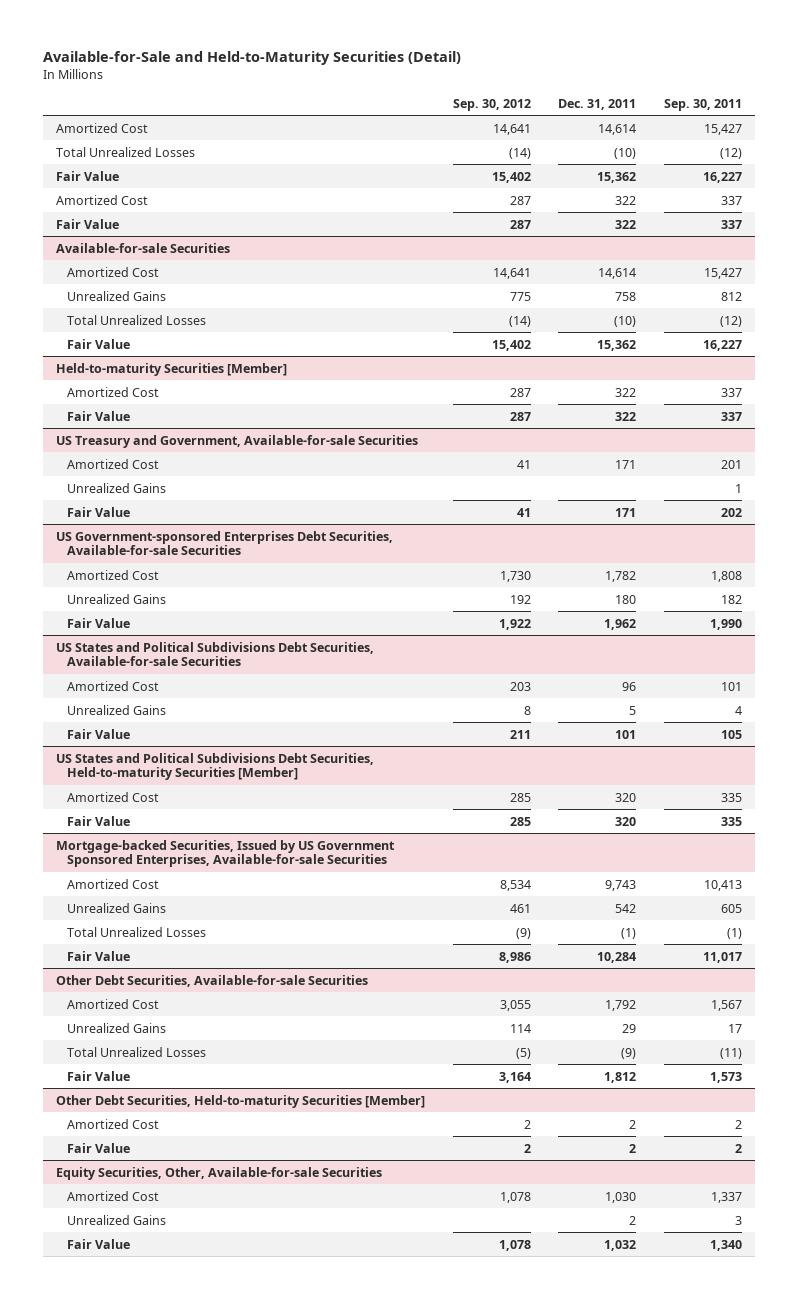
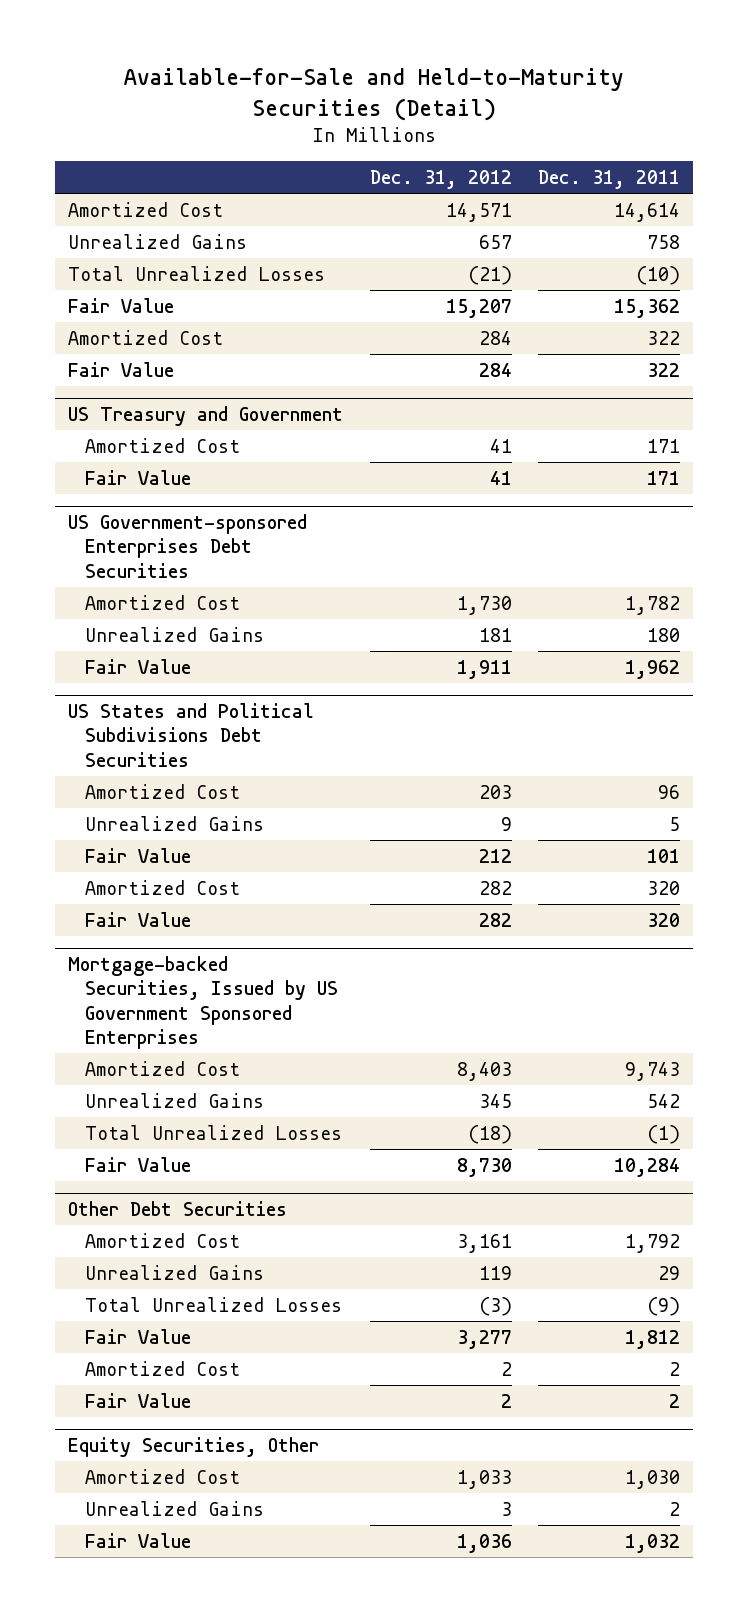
- | Sep. 30, 2012 | Dec. 31, 2011 | Sep. 30, 2011
+ | Dec. 31, 2012 | Dec. 31, 2011
- Total Unrealized Losses | (14) | (10) | (12)
- Fair Value | 15,402 | 15,362 | 16,227
- Amortized Cost | 287 | 322 | 337
- Fair Value | 287 | 322 | 337
- Available-for-sale Securities
- Amortized Cost | 14,641 | 14,614 | 15,427
- Held-to-maturity Securities [Member]
- US Treasury and Government, Available-for-sale Securities
+ US Treasury and Government
- Unrealized Gains | | | 1
- US Government-sponsored Enterprises Debt Securities, Available-for-sale Securities
+ US Government-sponsored Enterprises Debt Securities
- US States and Political Subdivisions Debt Securities, Available-for-sale Securities
+ US States and Political Subdivisions Debt Securities
- US States and Political Subdivisions Debt Securities, Held-to-maturity Securities [Member]
- Mortgage-backed Securities, Issued by US Government Sponsored Enterprises, Available-for-sale Securities
+ Mortgage-backed Securities, Issued by US Government Sponsored Enterprises
- Other Debt Securities, Available-for-sale Securities
+ Other Debt Securities
- Other Debt Securities, Held-to-maturity Securities [Member]
- Equity Securities, Other, Available-for-sale Securities
+ Equity Securities, Other

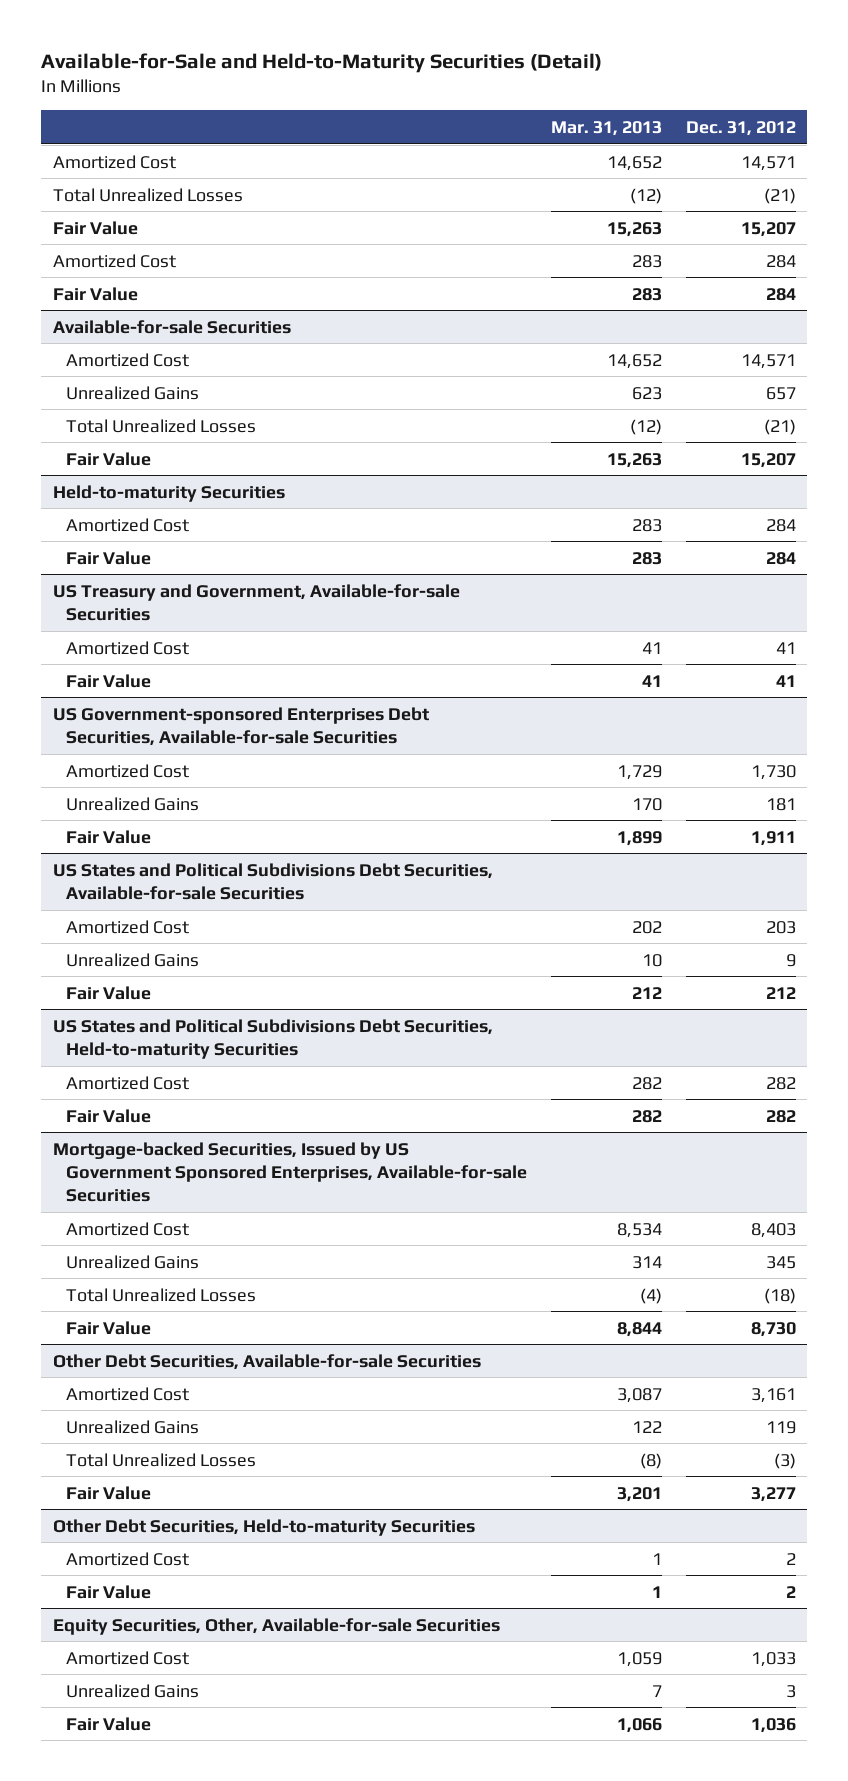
- | Dec. 31, 2012 | Dec. 31, 2011
+ | Mar. 31, 2013 | Dec. 31, 2012
+ Total Unrealized Losses | (12) | (21)
+ Fair Value | 15,263 | 15,207
+ Amortized Cost | 283 | 284
+ Fair Value | 283 | 284
+ Available-for-sale Securities
+ Amortized Cost | 14,652 | 14,571
+ Held-to-maturity Securities
- US Treasury and Government
+ US Treasury and Government, Available-for-sale Securities
- US Government-sponsored Enterprises Debt Securities
+ US Government-sponsored Enterprises Debt Securities, Available-for-sale Securities
- US States and Political Subdivisions Debt Securities
+ US States and Political Subdivisions Debt Securities, Available-for-sale Securities
+ US States and Political Subdivisions Debt Securities, Held-to-maturity Securities
- Mortgage-backed Securities, Issued by US Government Sponsored Enterprises
+ Mortgage-backed Securities, Issued by US Government Sponsored Enterprises, Available-for-sale Securities
- Other Debt Securities
+ Other Debt Securities, Available-for-sale Securities
+ Other Debt Securities, Held-to-maturity Securities
- Equity Securities, Other
+ Equity Securities, Other, Available-for-sale Securities

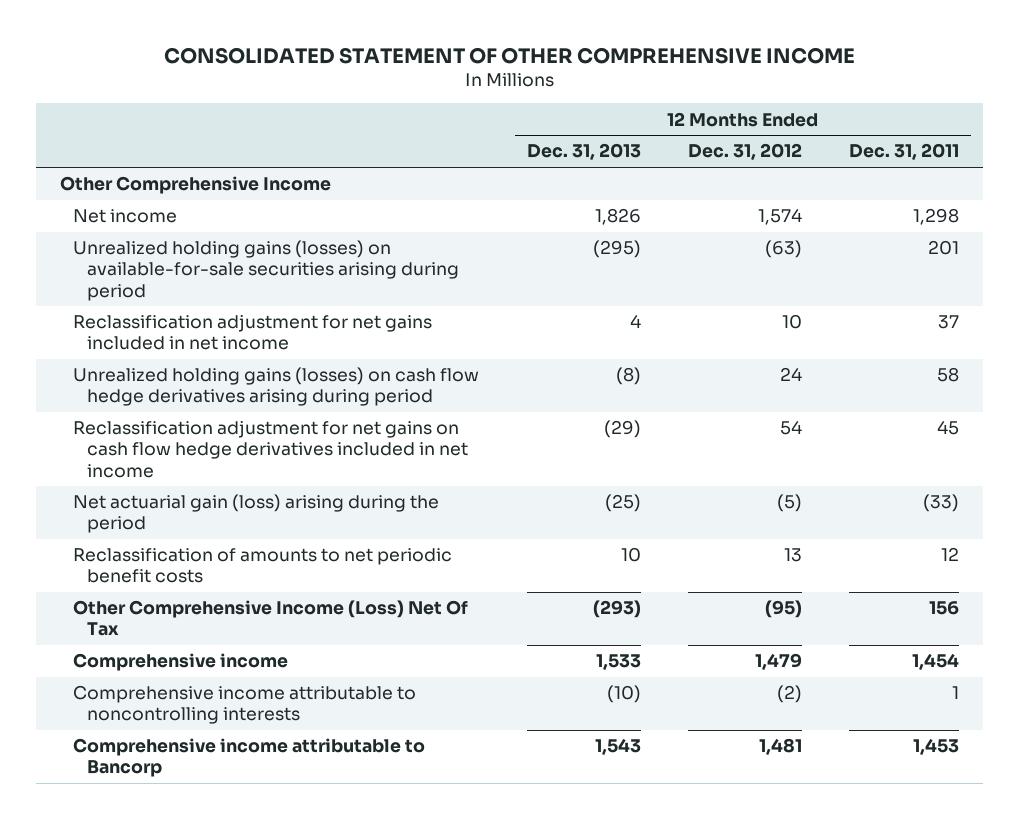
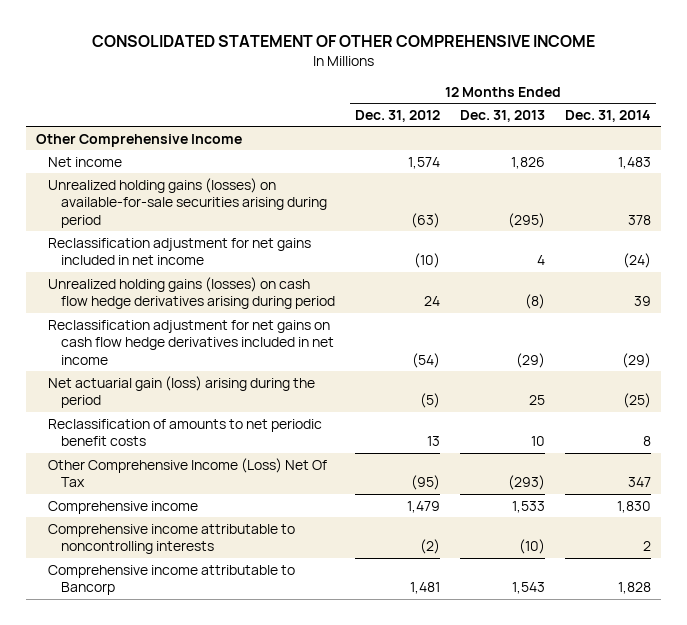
- | 12 Months Ended Dec. 31, 2013 | 12 Months Ended Dec. 31, 2012 | 12 Months Ended Dec. 31, 2011
+ | 12 Months Ended Dec. 31, 2012 | 12 Months Ended Dec. 31, 2013 | 12 Months Ended Dec. 31, 2014
- Reclassification adjustment for net gains included in net income | 4 | 10 | 37
+ Reclassification adjustment for net gains included in net income | (10) | 4 | (24)
- Reclassification adjustment for net gains on cash flow hedge derivatives included in net income | (29) | 54 | 45
- Net actuarial gain (loss) arising during the period | (25) | (5) | (33)
+ Reclassification adjustment for net gains on cash flow hedge derivatives included in net income | (54) | (29) | (29)
+ Net actuarial gain (loss) arising during the period | (5) | 25 | (25)

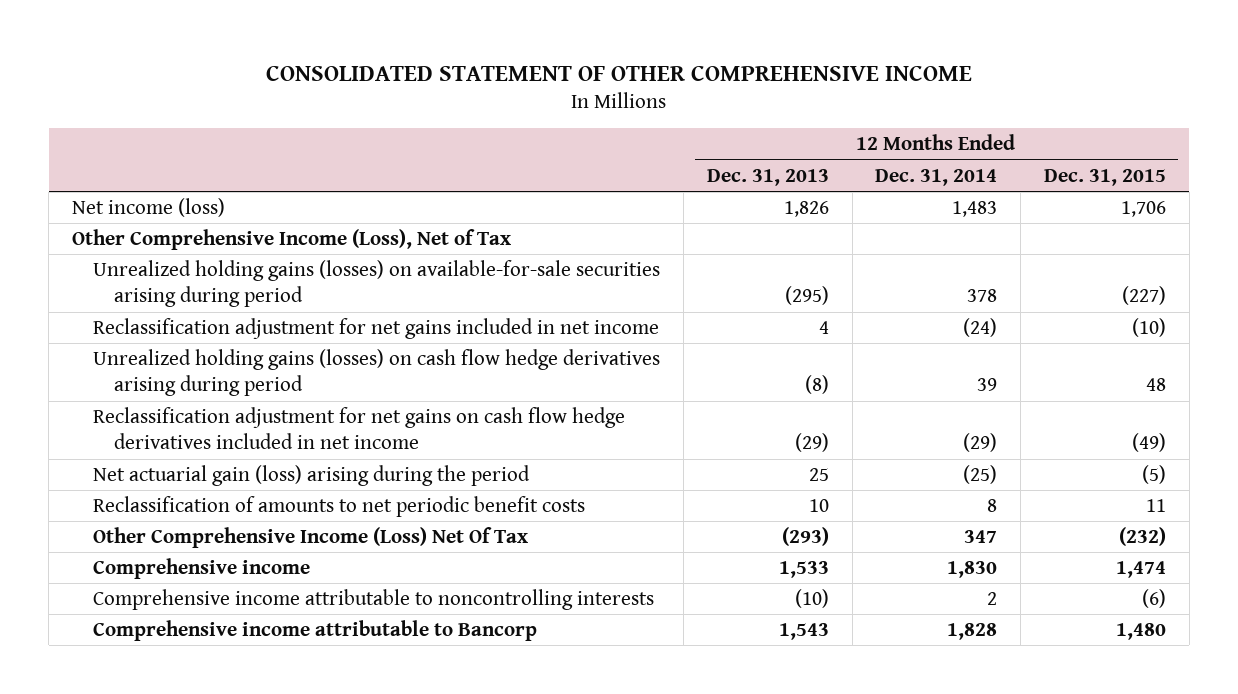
- | 12 Months Ended Dec. 31, 2012 | 12 Months Ended Dec. 31, 2013 | 12 Months Ended Dec. 31, 2014
+ | 12 Months Ended Dec. 31, 2013 | 12 Months Ended Dec. 31, 2014 | 12 Months Ended Dec. 31, 2015
- Other Comprehensive Income
- Net income | 1,574 | 1,826 | 1,483
+ Net income (loss) | 1,826 | 1,483 | 1,706
+ Other Comprehensive Income (Loss), Net of Tax

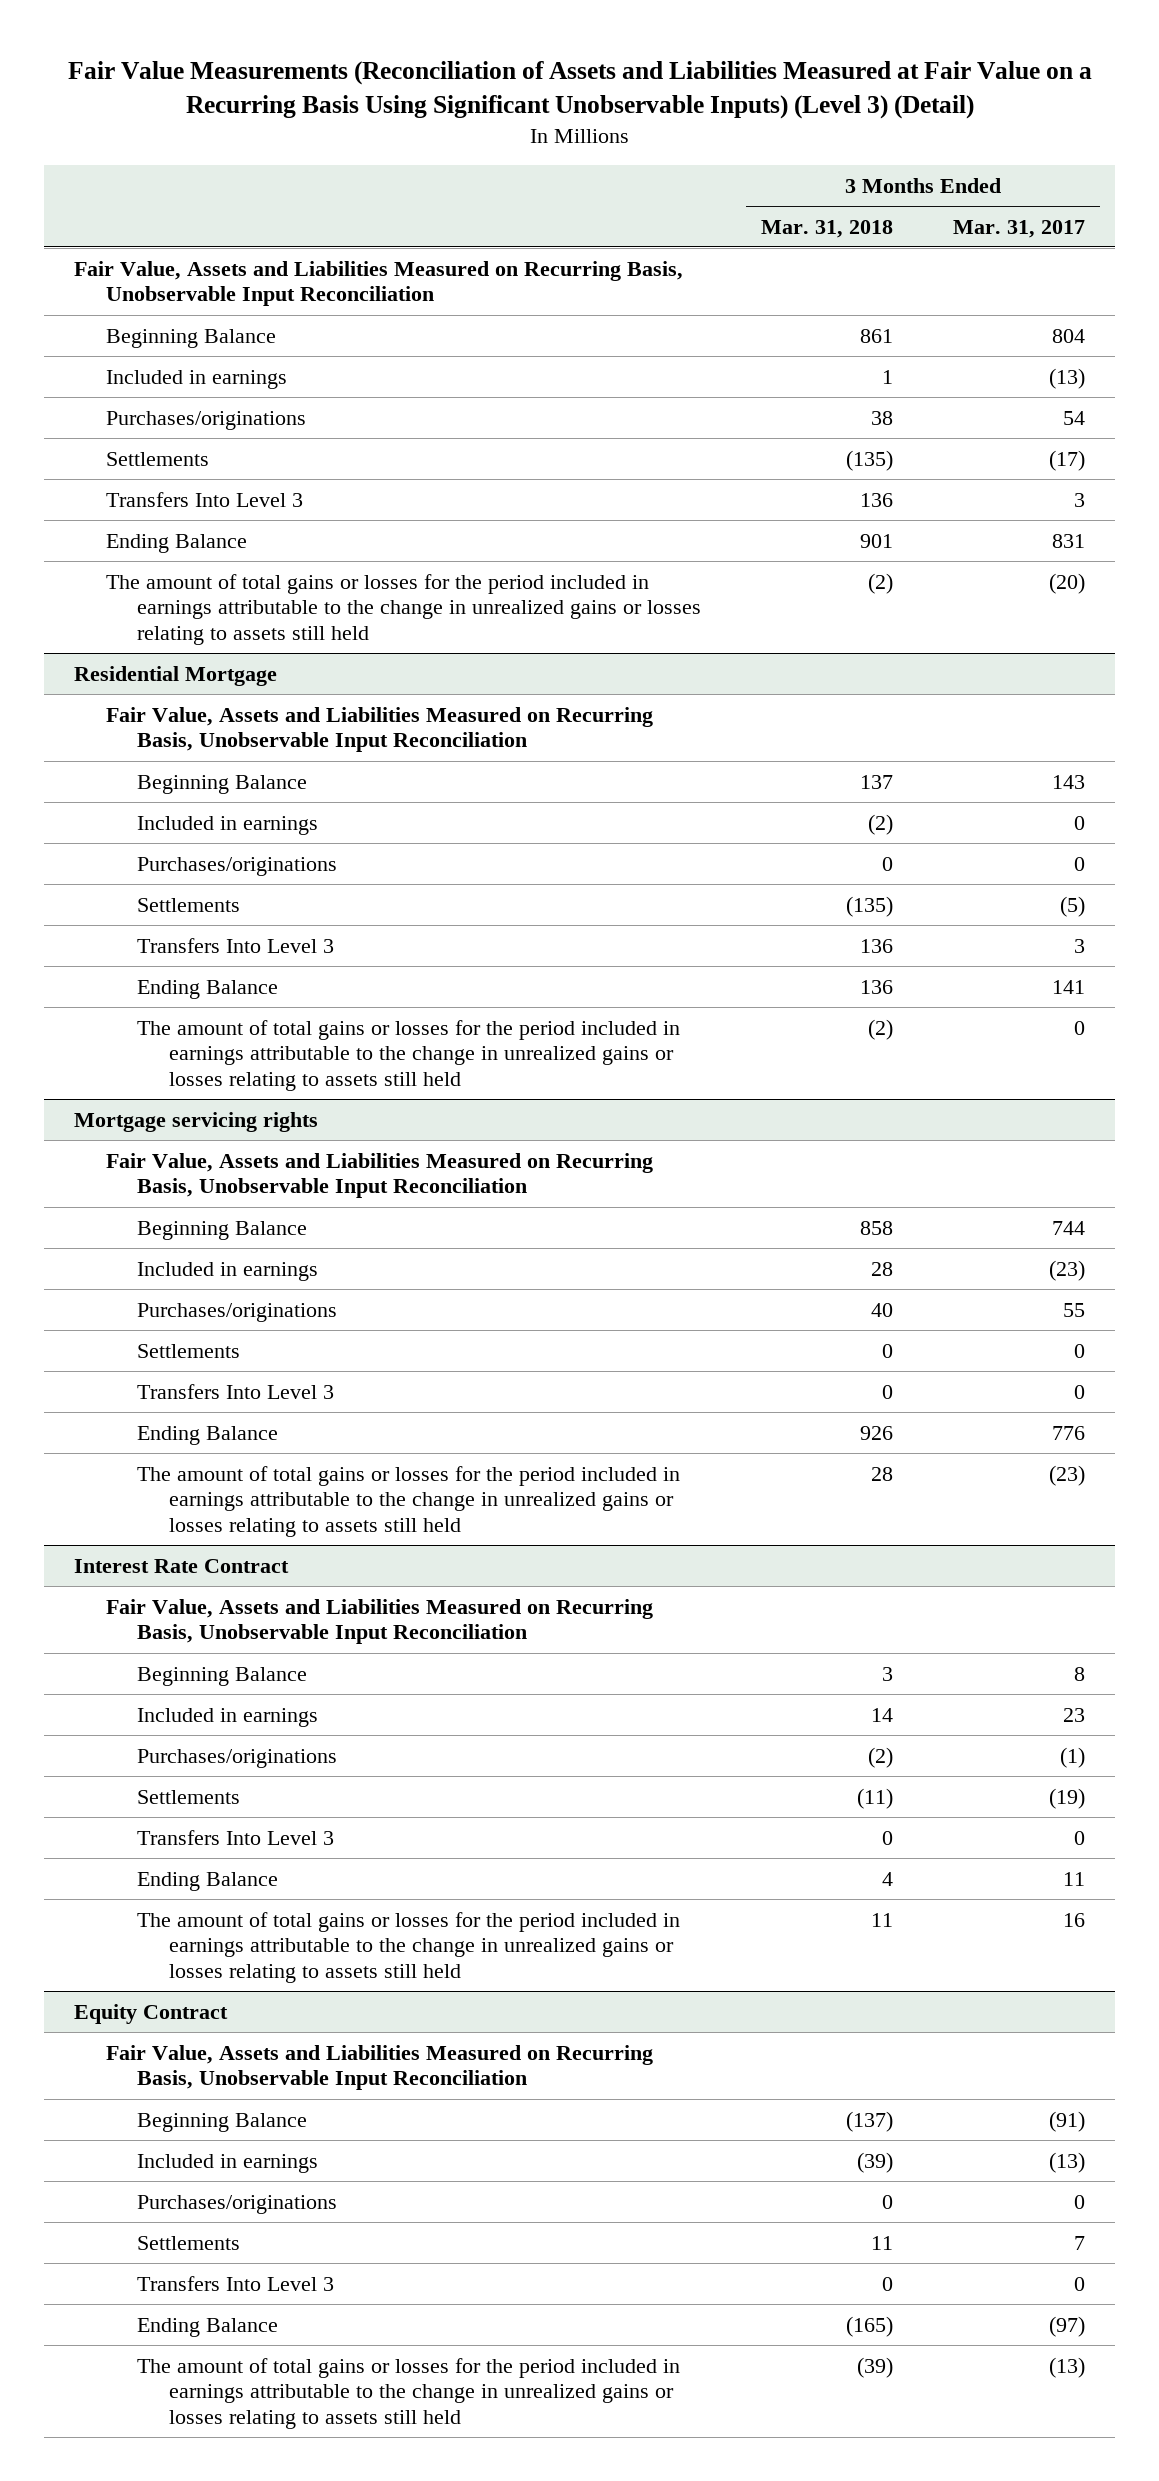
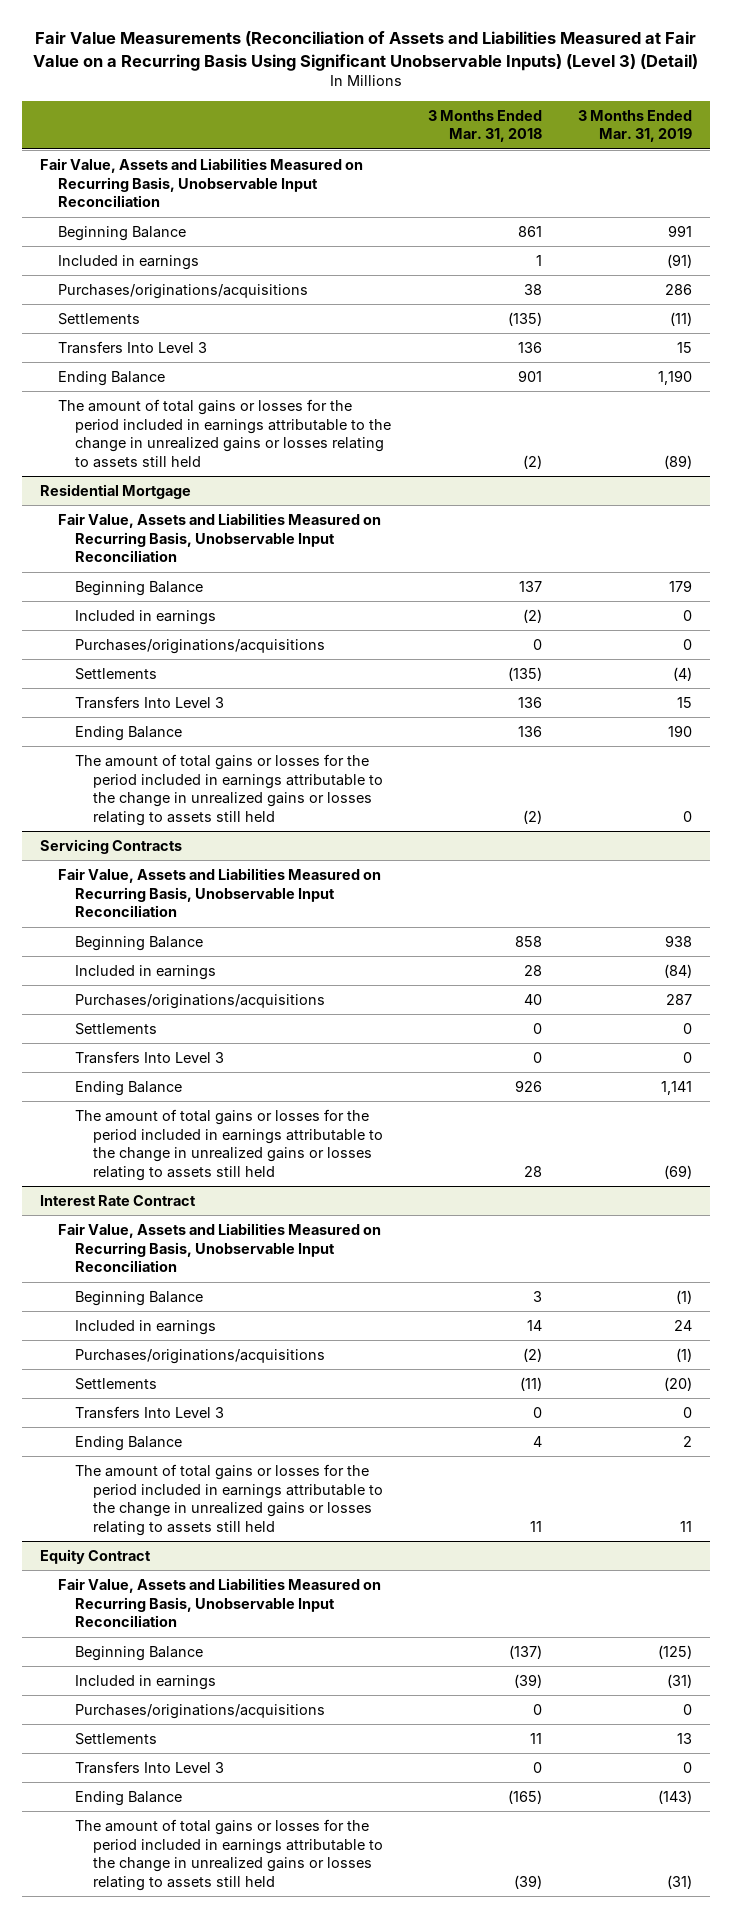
- | 3 Months Ended Mar. 31, 2018 | 3 Months Ended Mar. 31, 2017
+ | 3 Months Ended Mar. 31, 2018 | 3 Months Ended Mar. 31, 2019
- Purchases/originations | 38 | 54
+ Purchases/originations/acquisitions | 38 | 286
@ Residential Mortgage
- Purchases/originations | 0 | 0
+ Purchases/originations/acquisitions | 0 | 0
- Mortgage servicing rights
+ Servicing Contracts
- Purchases/originations | 40 | 55
+ Purchases/originations/acquisitions | 40 | 287
@ Interest Rate Contract
- Purchases/originations | (2) | (1)
+ Purchases/originations/acquisitions | (2) | (1)
@ Equity Contract
- Purchases/originations | 0 | 0
+ Purchases/originations/acquisitions | 0 | 0

